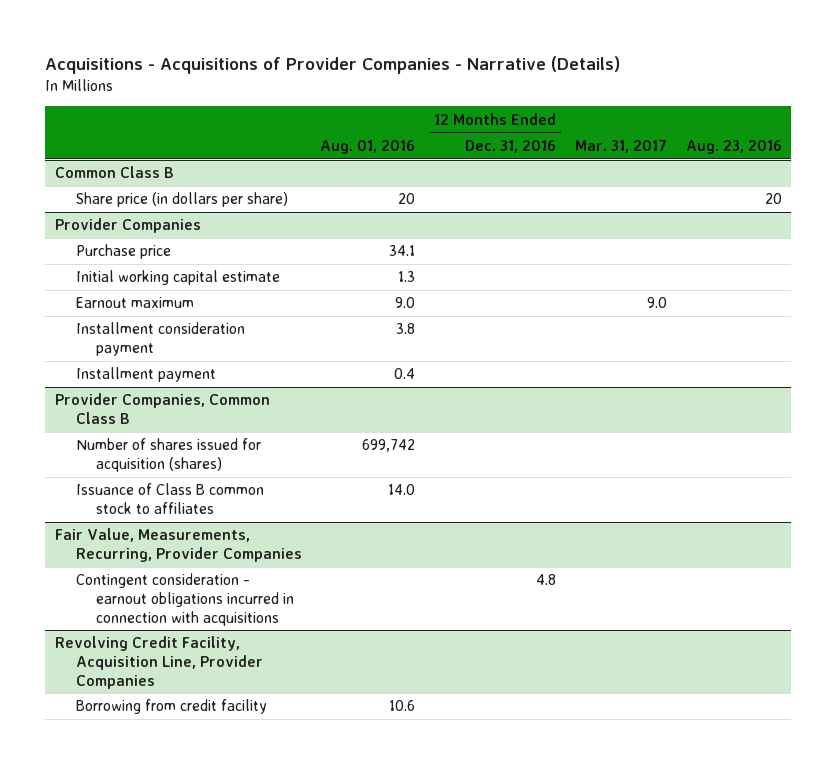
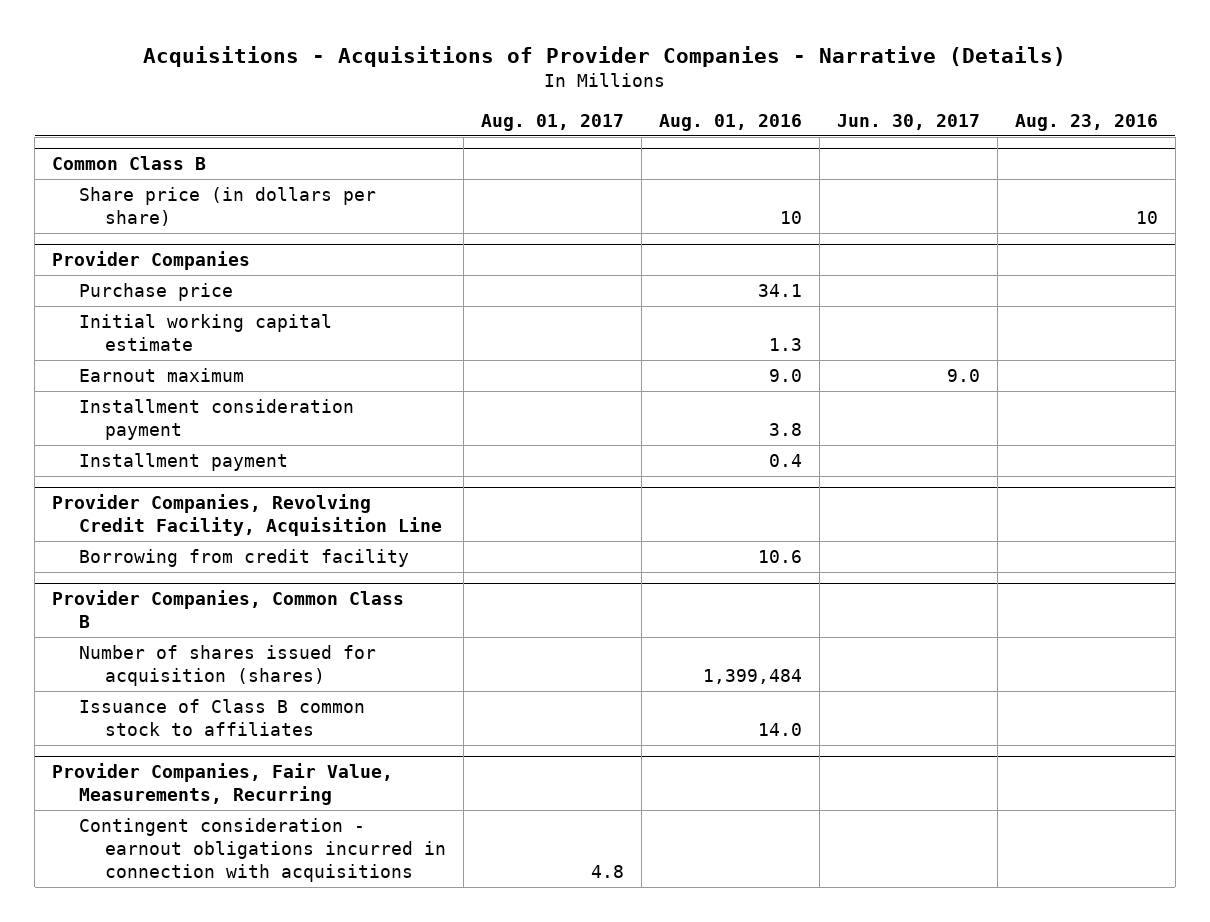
- | Aug. 01, 2016 | 12 Months Ended Dec. 31, 2016 | Mar. 31, 2017 | Aug. 23, 2016
+ | Aug. 01, 2017 | Aug. 01, 2016 | Jun. 30, 2017 | Aug. 23, 2016
@ Common Class B
- Share price (in dollars per share) | 20 | | | 20
+ Share price (in dollars per share) | | 10 | | 10
+ Provider Companies, Revolving Credit Facility, Acquisition Line
+ Borrowing from credit facility | | 10.6 | |
@ Provider Companies, Common Class B
- Number of shares issued for acquisition (shares) | 699,742 | | |
+ Number of shares issued for acquisition (shares) | | 1,399,484 | |
- Fair Value, Measurements, Recurring, Provider Companies
+ Provider Companies, Fair Value, Measurements, Recurring
- Revolving Credit Facility, Acquisition Line, Provider Companies
- Borrowing from credit facility | 10.6 | | |

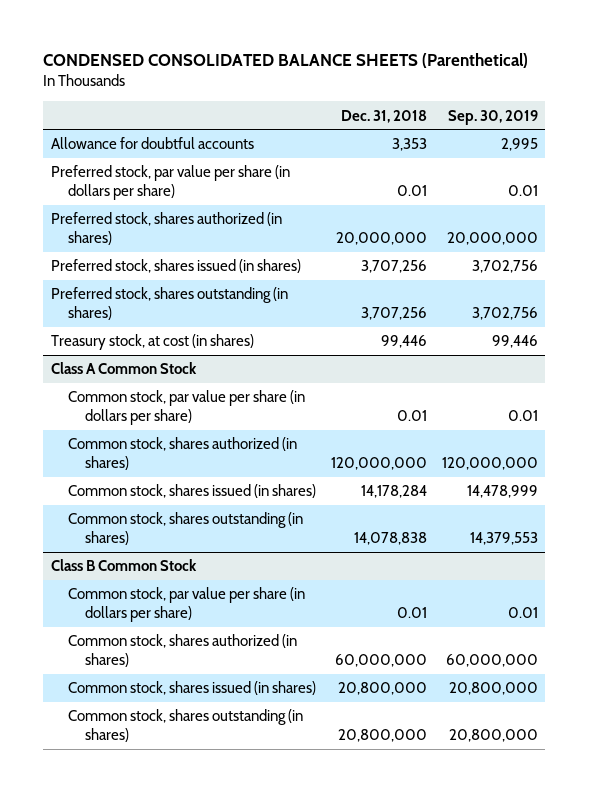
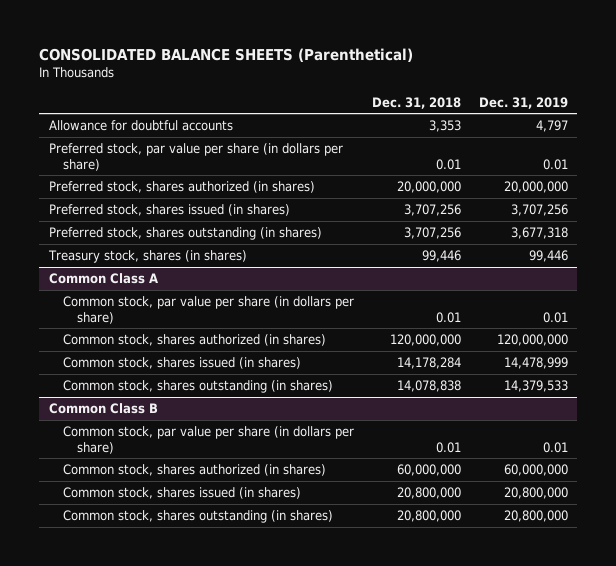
- CONDENSED CONSOLIDATED BALANCE SHEETS (Parenthetical)
+ CONSOLIDATED BALANCE SHEETS (Parenthetical)
- | Dec. 31, 2018 | Sep. 30, 2019
+ | Dec. 31, 2018 | Dec. 31, 2019
- Treasury stock, at cost (in shares) | 99,446 | 99,446
- Class A Common Stock
+ Treasury stock, shares (in shares) | 99,446 | 99,446
+ Common Class A
- Class B Common Stock
+ Common Class B

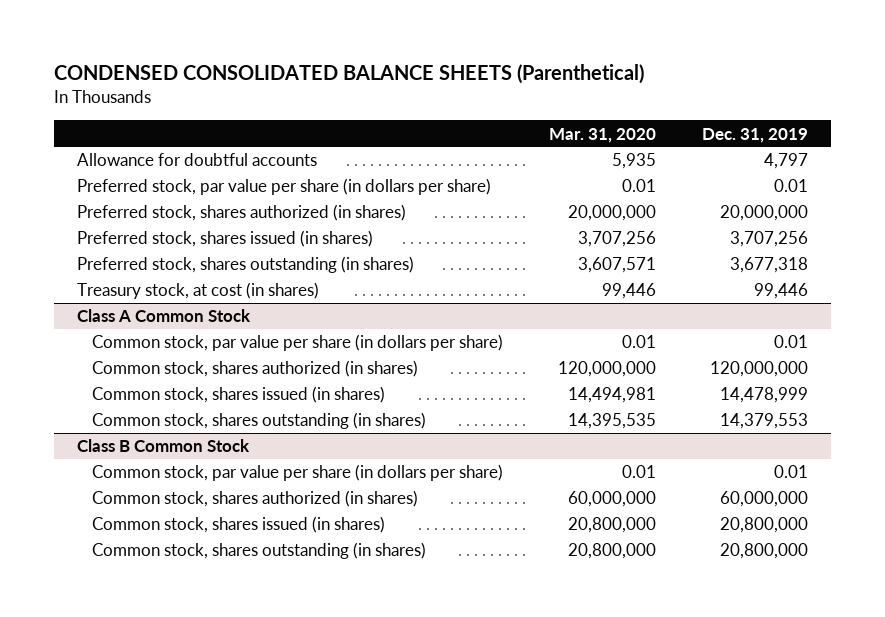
- CONSOLIDATED BALANCE SHEETS (Parenthetical)
+ CONDENSED CONSOLIDATED BALANCE SHEETS (Parenthetical)
- | Dec. 31, 2018 | Dec. 31, 2019
+ | Mar. 31, 2020 | Dec. 31, 2019
- Treasury stock, shares (in shares) | 99,446 | 99,446
- Common Class A
+ Treasury stock, at cost (in shares) | 99,446 | 99,446
+ Class A Common Stock
- Common stock, shares outstanding (in shares) | 14,078,838 | 14,379,533
- Common Class B
+ Common stock, shares outstanding (in shares) | 14,395,535 | 14,379,553
+ Class B Common Stock

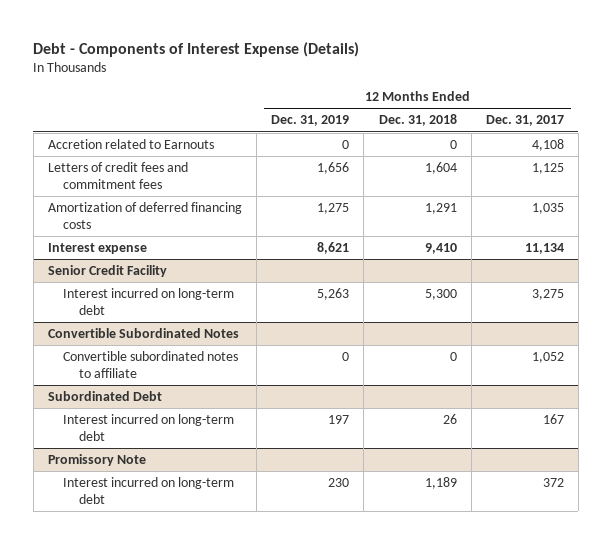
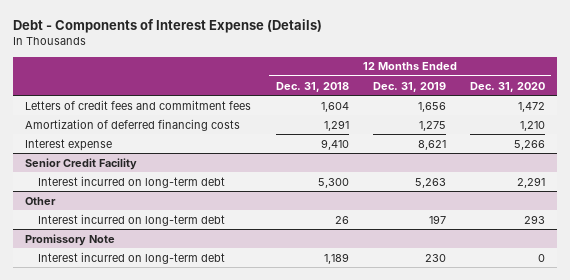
- | 12 Months Ended Dec. 31, 2019 | 12 Months Ended Dec. 31, 2018 | 12 Months Ended Dec. 31, 2017
+ | 12 Months Ended Dec. 31, 2018 | 12 Months Ended Dec. 31, 2019 | 12 Months Ended Dec. 31, 2020
- Accretion related to Earnouts | 0 | 0 | 4,108
- Convertible Subordinated Notes
- Convertible subordinated notes to affiliate | 0 | 0 | 1,052
- Subordinated Debt
+ Other

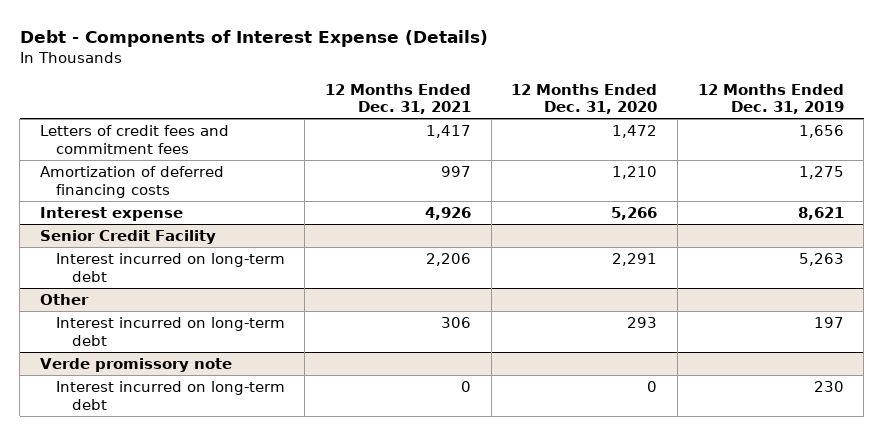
- | 12 Months Ended Dec. 31, 2018 | 12 Months Ended Dec. 31, 2019 | 12 Months Ended Dec. 31, 2020
+ | 12 Months Ended Dec. 31, 2021 | 12 Months Ended Dec. 31, 2020 | 12 Months Ended Dec. 31, 2019
- Promissory Note
+ Verde promissory note

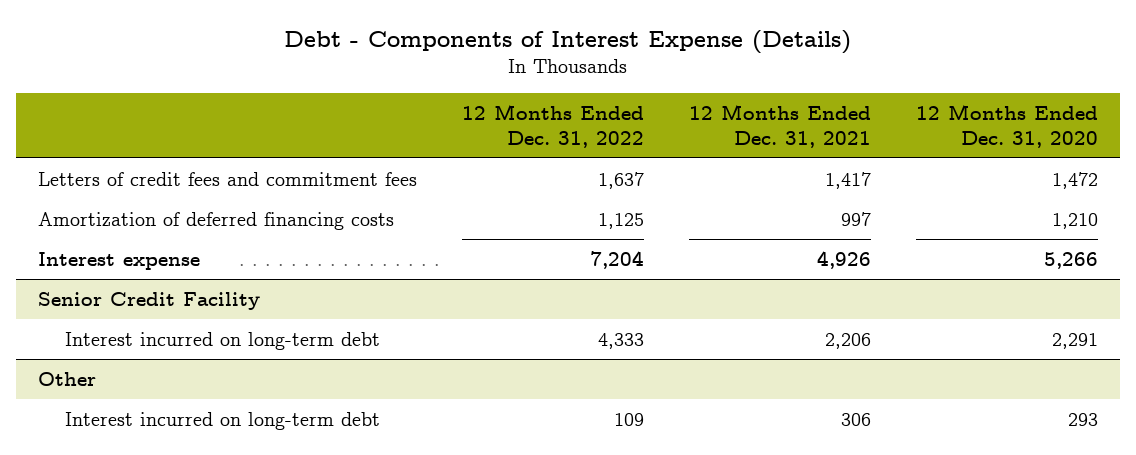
- | 12 Months Ended Dec. 31, 2021 | 12 Months Ended Dec. 31, 2020 | 12 Months Ended Dec. 31, 2019
+ | 12 Months Ended Dec. 31, 2022 | 12 Months Ended Dec. 31, 2021 | 12 Months Ended Dec. 31, 2020
- Verde promissory note
- Interest incurred on long-term debt | 0 | 0 | 230

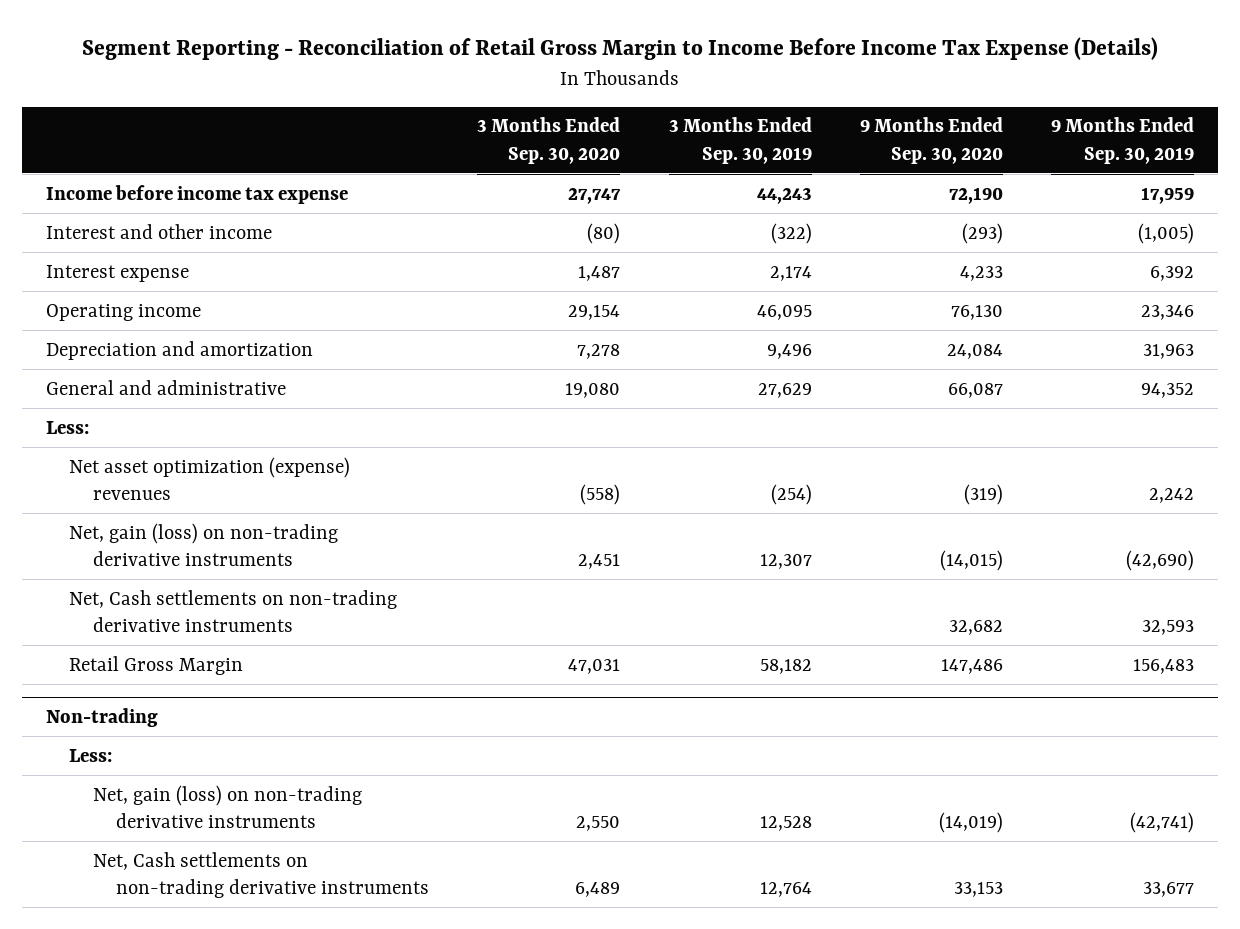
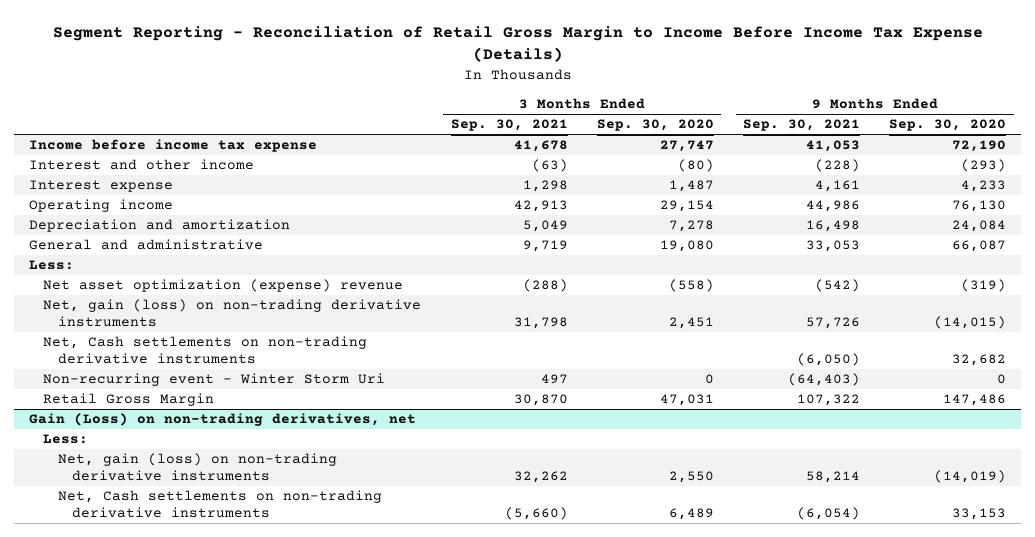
- | 3 Months Ended Sep. 30, 2020 | 3 Months Ended Sep. 30, 2019 | 9 Months Ended Sep. 30, 2020 | 9 Months Ended Sep. 30, 2019
+ | 3 Months Ended Sep. 30, 2021 | 3 Months Ended Sep. 30, 2020 | 9 Months Ended Sep. 30, 2021 | 9 Months Ended Sep. 30, 2020
- Net asset optimization (expense) revenues | (558) | (254) | (319) | 2,242
+ Net asset optimization (expense) revenue | (288) | (558) | (542) | (319)
+ Non-recurring event - Winter Storm Uri | 497 | 0 | (64,403) | 0
- Non-trading
+ Gain (Loss) on non-trading derivatives, net

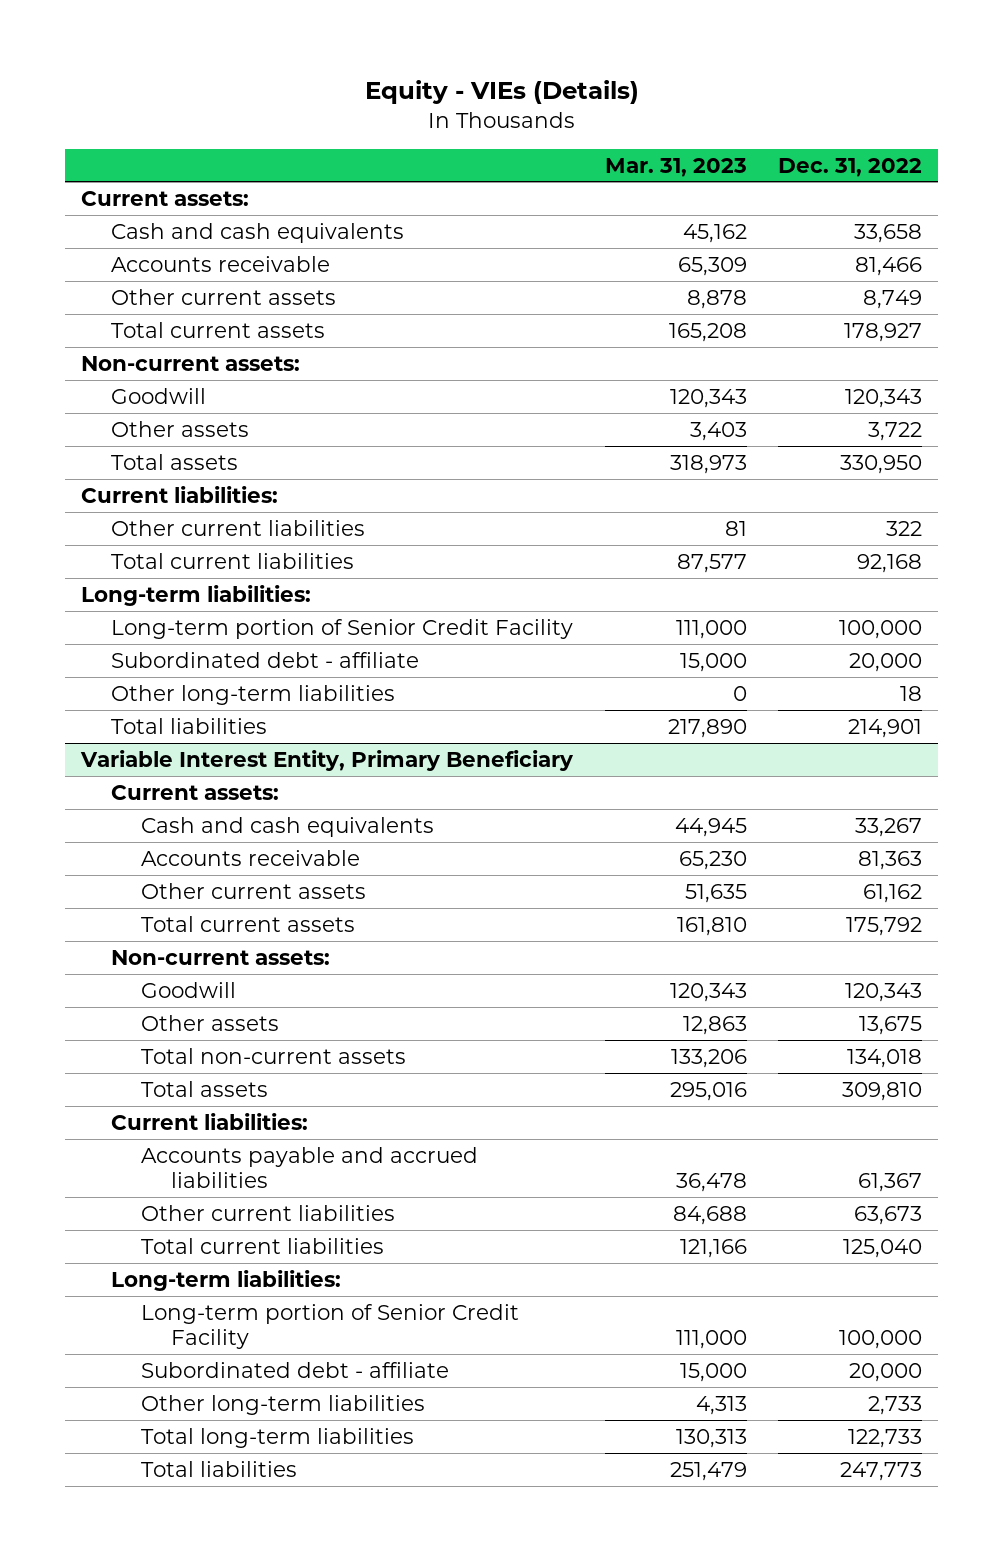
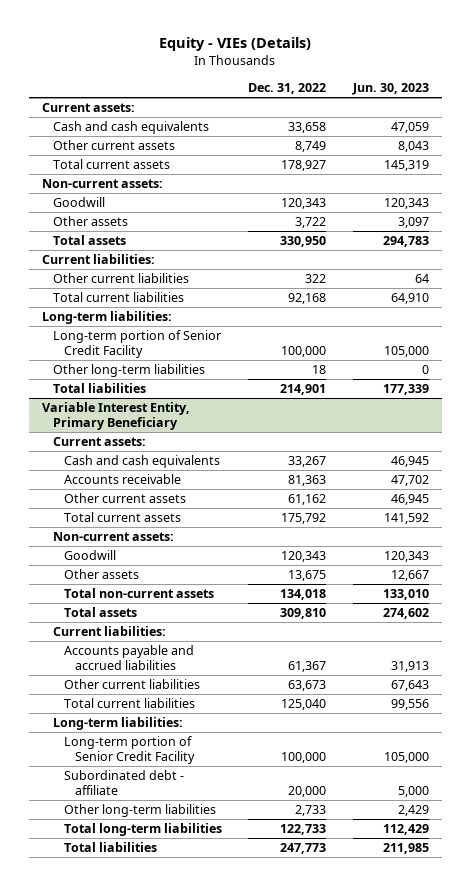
- | Mar. 31, 2023 | Dec. 31, 2022
+ | Dec. 31, 2022 | Jun. 30, 2023
- Accounts receivable | 65,309 | 81,466
- Subordinated debt - affiliate | 15,000 | 20,000

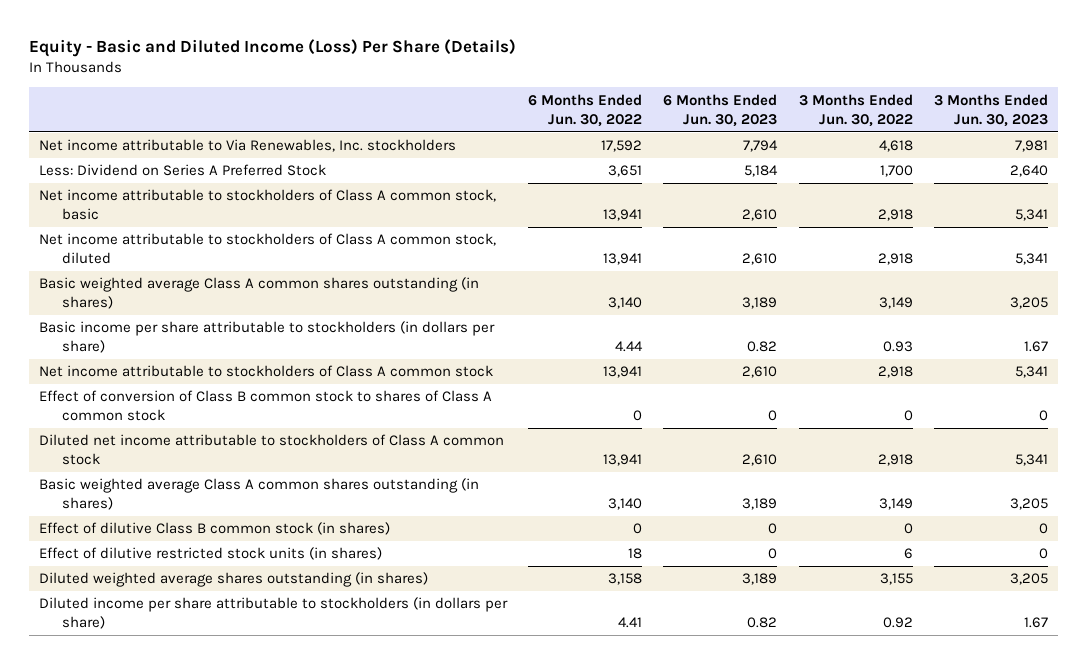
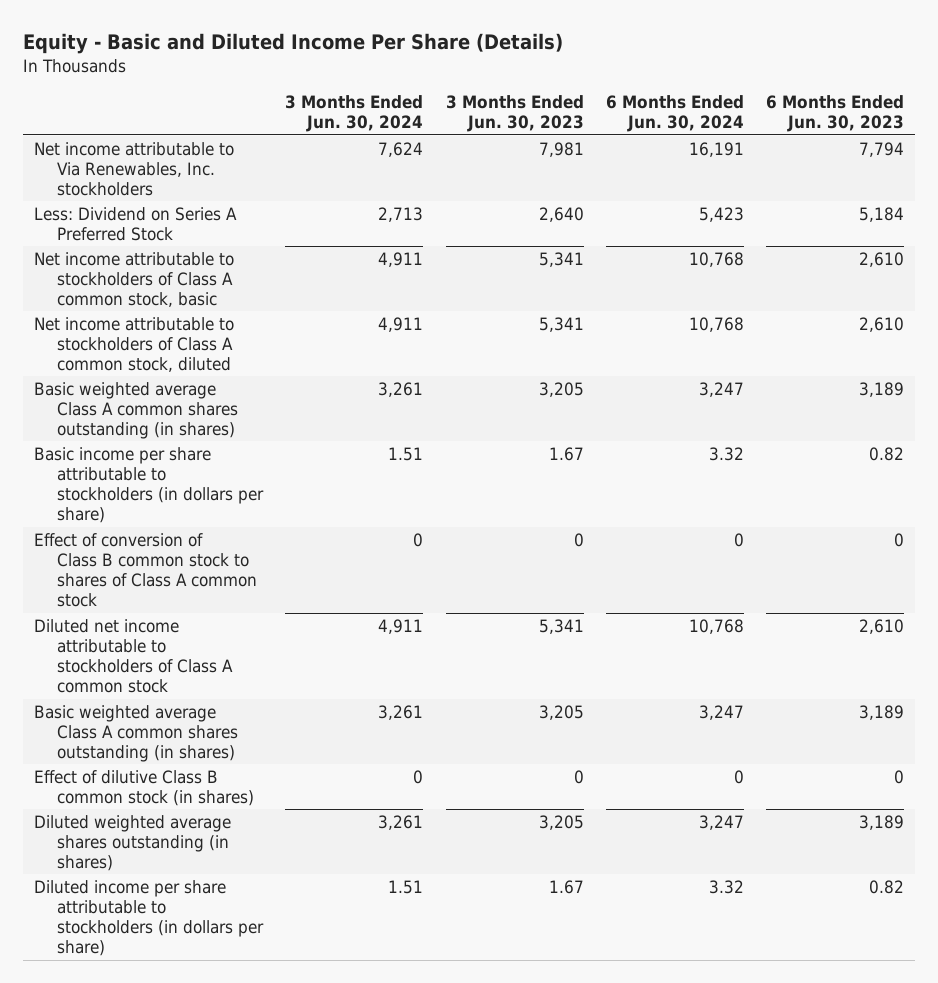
- Equity - Basic and Diluted Income (Loss) Per Share (Details)
+ Equity - Basic and Diluted Income Per Share (Details)
- | 6 Months Ended Jun. 30, 2022 | 6 Months Ended Jun. 30, 2023 | 3 Months Ended Jun. 30, 2022 | 3 Months Ended Jun. 30, 2023
+ | 3 Months Ended Jun. 30, 2024 | 3 Months Ended Jun. 30, 2023 | 6 Months Ended Jun. 30, 2024 | 6 Months Ended Jun. 30, 2023
- Net income attributable to stockholders of Class A common stock | 13,941 | 2,610 | 2,918 | 5,341
- Effect of dilutive restricted stock units (in shares) | 18 | 0 | 6 | 0

